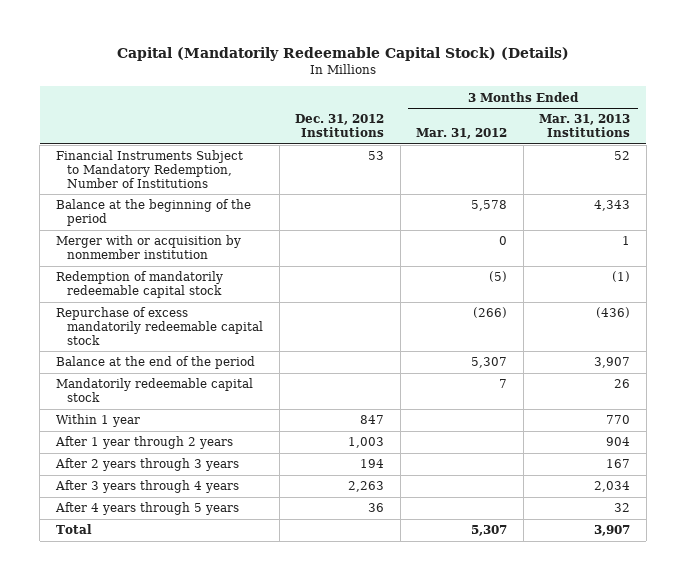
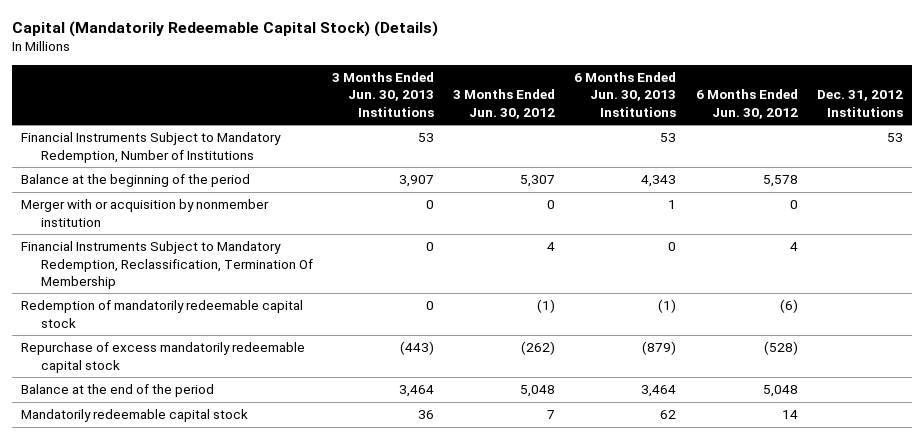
- | Dec. 31, 2012 Institutions | 3 Months Ended Mar. 31, 2012 | 3 Months Ended Mar. 31, 2013 Institutions
+ | 3 Months Ended Jun. 30, 2013 Institutions | 3 Months Ended Jun. 30, 2012 | 6 Months Ended Jun. 30, 2013 Institutions | 6 Months Ended Jun. 30, 2012 | Dec. 31, 2012 Institutions
+ Financial Instruments Subject to Mandatory Redemption, Reclassification, Termination Of Membership | 0 | 4 | 0 | 4 |
- Within 1 year | 847 | | 770
- After 1 year through 2 years | 1,003 | | 904
- After 2 years through 3 years | 194 | | 167
- After 3 years through 4 years | 2,263 | | 2,034
- After 4 years through 5 years | 36 | | 32
- Total | | 5,307 | 3,907

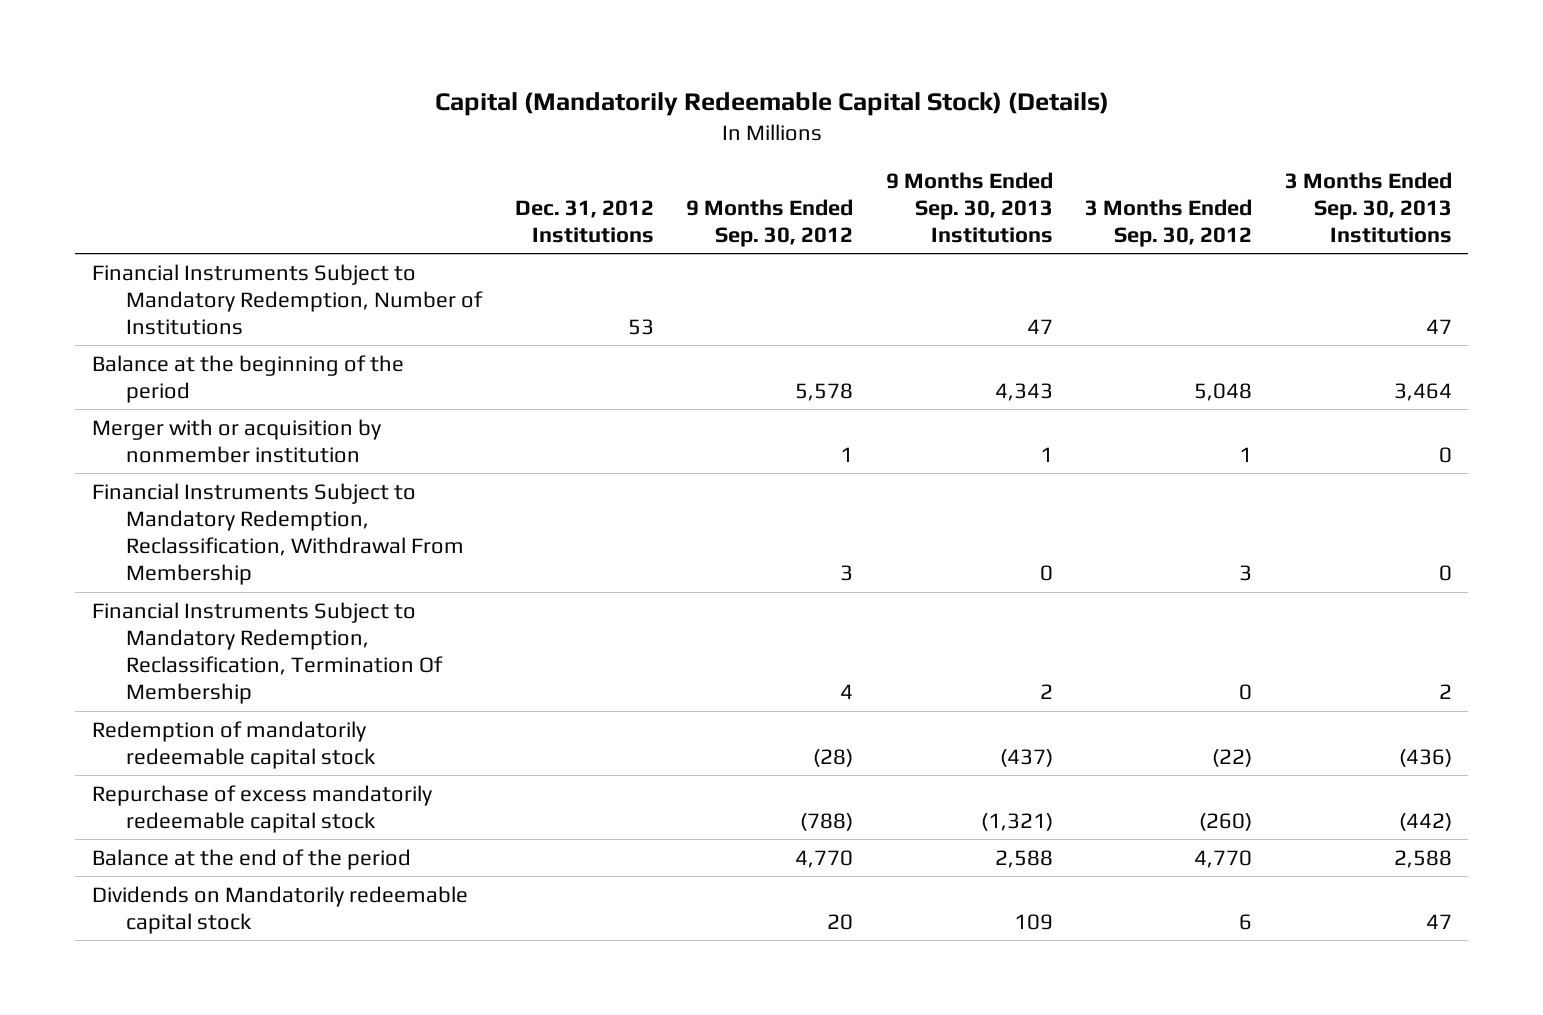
- | 3 Months Ended Jun. 30, 2013 Institutions | 3 Months Ended Jun. 30, 2012 | 6 Months Ended Jun. 30, 2013 Institutions | 6 Months Ended Jun. 30, 2012 | Dec. 31, 2012 Institutions
+ | Dec. 31, 2012 Institutions | 9 Months Ended Sep. 30, 2012 | 9 Months Ended Sep. 30, 2013 Institutions | 3 Months Ended Sep. 30, 2012 | 3 Months Ended Sep. 30, 2013 Institutions
+ Financial Instruments Subject to Mandatory Redemption, Reclassification, Withdrawal From Membership | | 3 | 0 | 3 | 0
- Mandatorily redeemable capital stock | 36 | 7 | 62 | 14 |
+ Dividends on Mandatorily redeemable capital stock | | 20 | 109 | 6 | 47

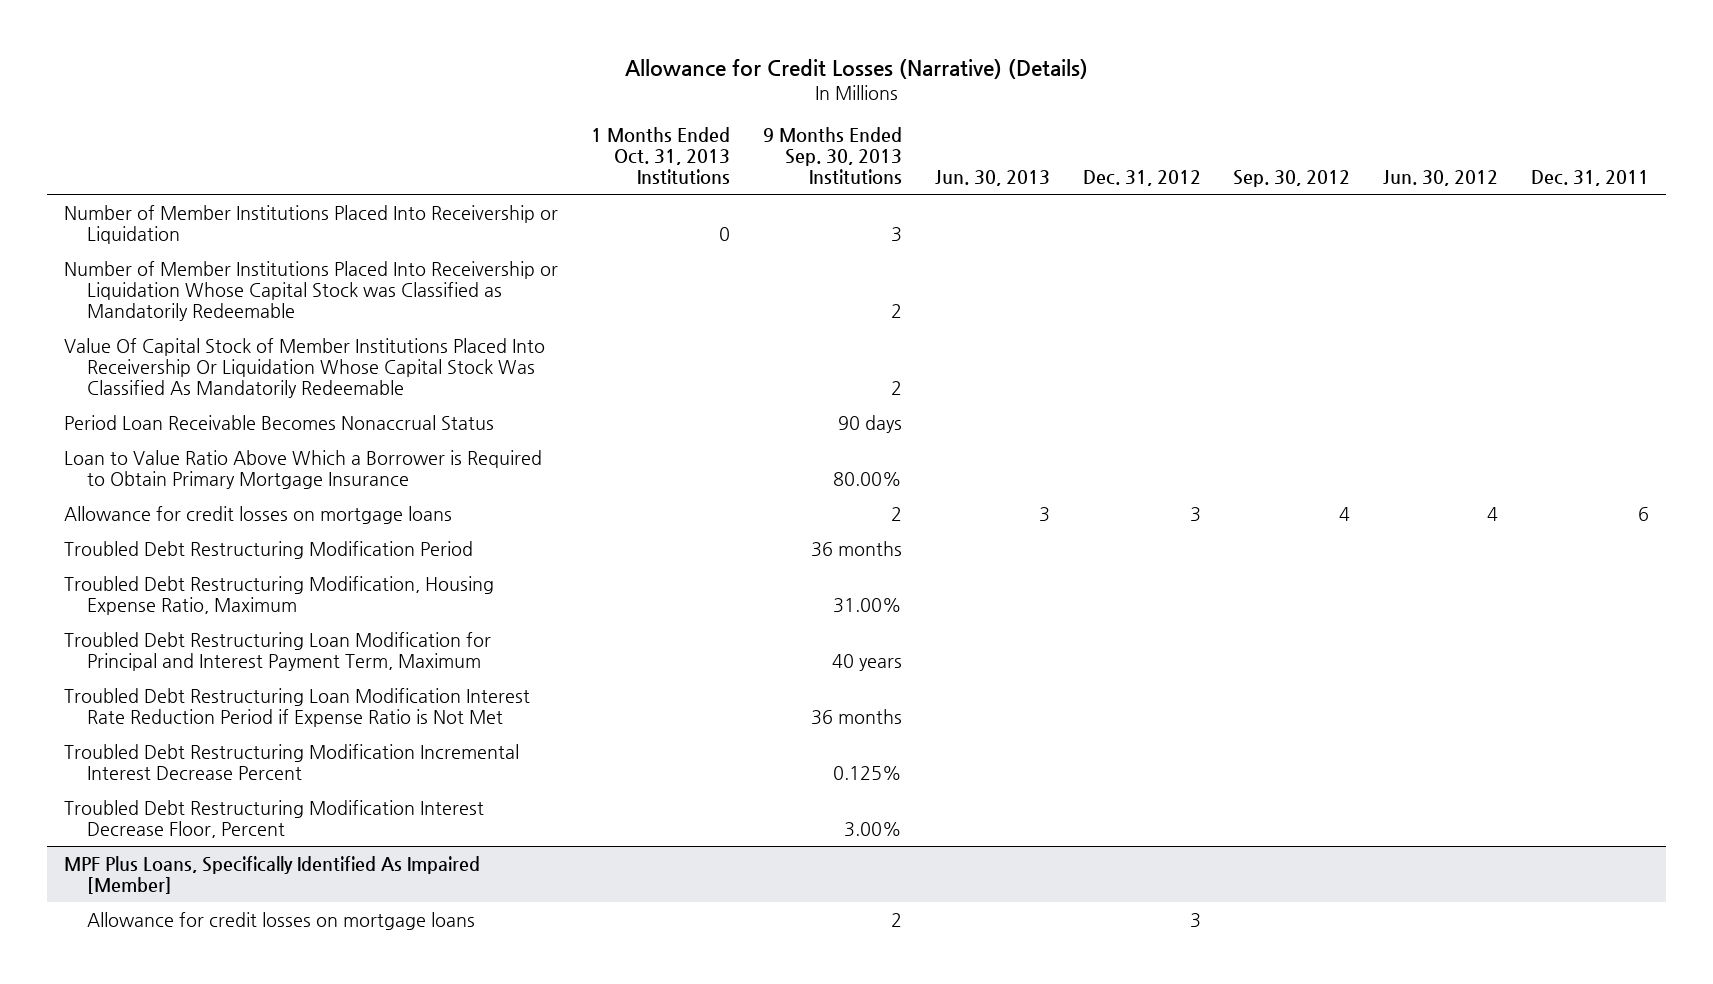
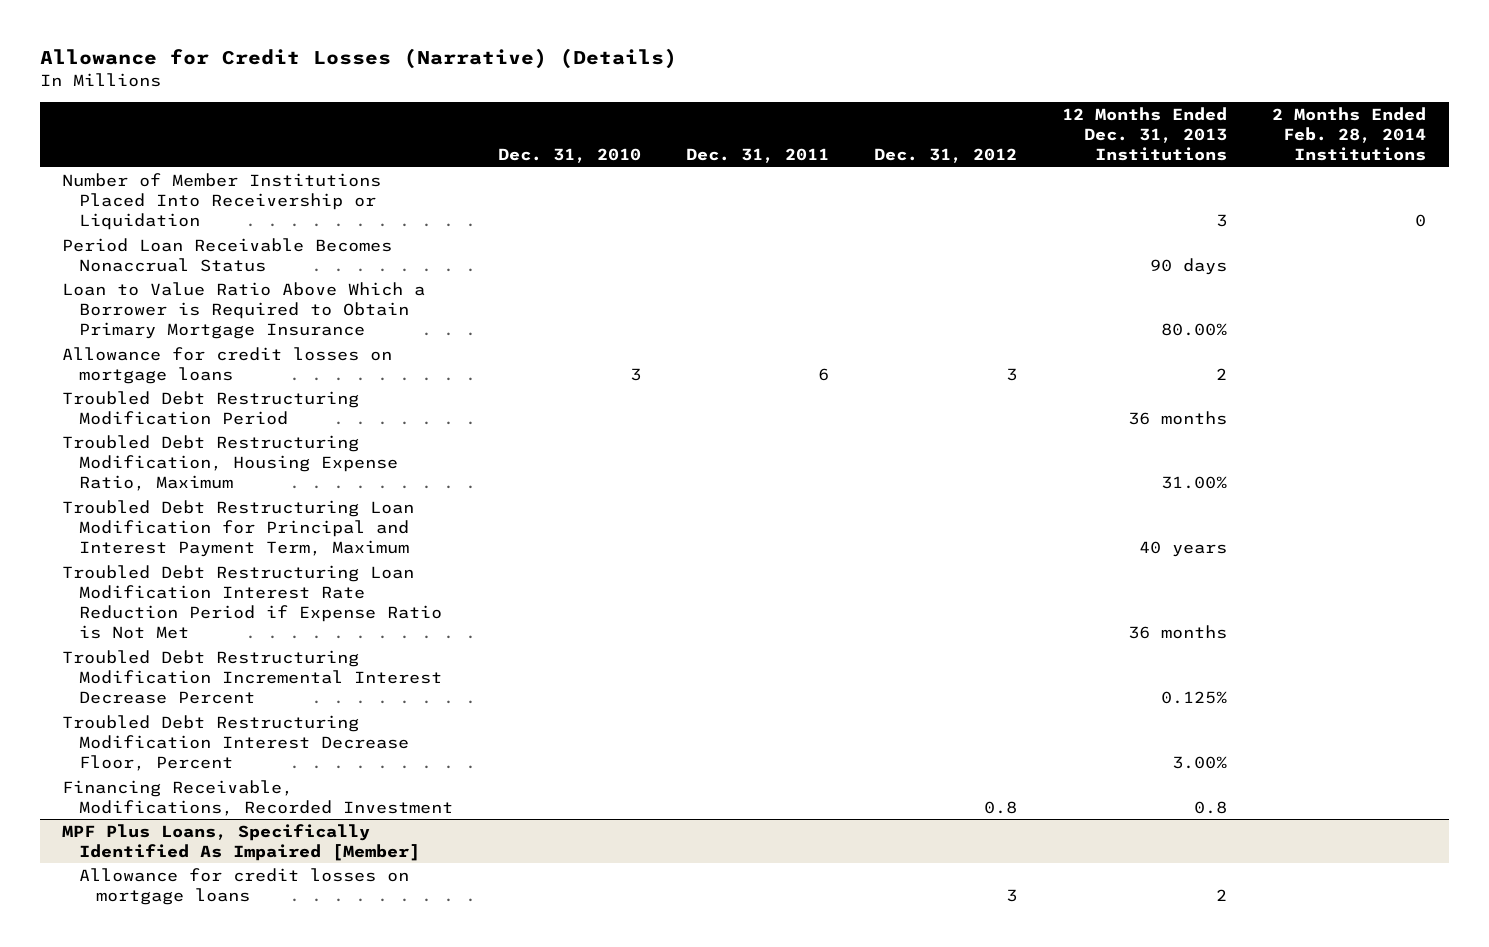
- | 1 Months Ended Oct. 31, 2013 Institutions | 9 Months Ended Sep. 30, 2013 Institutions | Jun. 30, 2013 | Dec. 31, 2012 | Sep. 30, 2012 | Jun. 30, 2012 | Dec. 31, 2011
+ | Dec. 31, 2010 | Dec. 31, 2011 | Dec. 31, 2012 | 12 Months Ended Dec. 31, 2013 Institutions | 2 Months Ended Feb. 28, 2014 Institutions
- Number of Member Institutions Placed Into Receivership or Liquidation Whose Capital Stock was Classified as Mandatorily Redeemable | | 2 | | | | |
- Value Of Capital Stock of Member Institutions Placed Into Receivership Or Liquidation Whose Capital Stock Was Classified As Mandatorily Redeemable | | 2 | | | | |
+ Financing Receivable, Modifications, Recorded Investment | | | 0.8 | 0.8 |

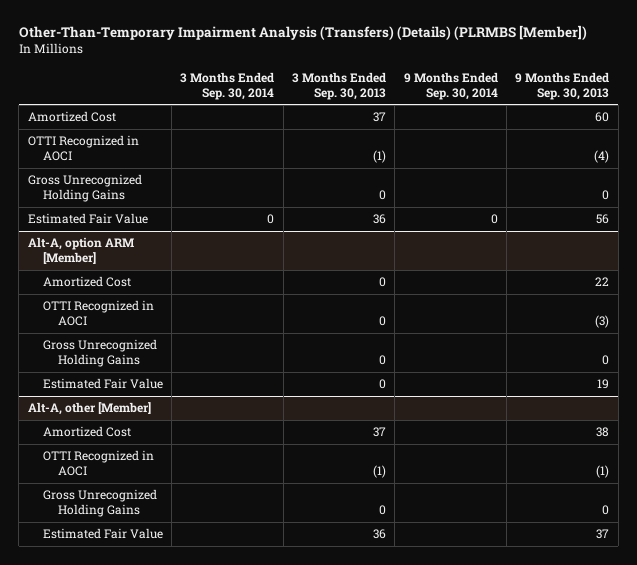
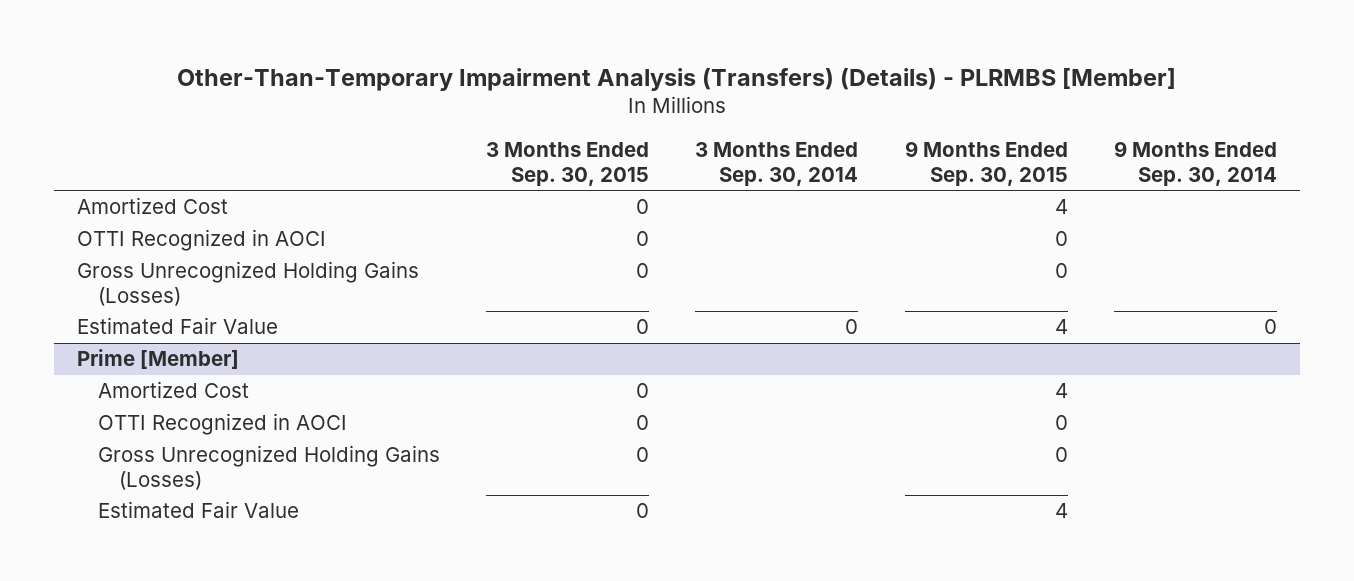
- Other-Than-Temporary Impairment Analysis (Transfers) (Details) (PLRMBS [Member])
+ Other-Than-Temporary Impairment Analysis (Transfers) (Details) - PLRMBS [Member]
- | 3 Months Ended Sep. 30, 2014 | 3 Months Ended Sep. 30, 2013 | 9 Months Ended Sep. 30, 2014 | 9 Months Ended Sep. 30, 2013
+ | 3 Months Ended Sep. 30, 2015 | 3 Months Ended Sep. 30, 2014 | 9 Months Ended Sep. 30, 2015 | 9 Months Ended Sep. 30, 2014
- Gross Unrecognized Holding Gains | | 0 | | 0
+ Gross Unrecognized Holding Gains (Losses) | 0 | | 0 |
- Alt-A, option ARM [Member]
- Amortized Cost | | 0 | | 22
- OTTI Recognized in AOCI | | 0 | | (3)
- Gross Unrecognized Holding Gains | | 0 | | 0
- Estimated Fair Value | | 0 | | 19
- Alt-A, other [Member]
- Amortized Cost | | 37 | | 38
- OTTI Recognized in AOCI | | (1) | | (1)
- Gross Unrecognized Holding Gains | | 0 | | 0
- Estimated Fair Value | | 36 | | 37
+ Prime [Member]
+ Amortized Cost | 0 | | 4 |
+ OTTI Recognized in AOCI | 0 | | 0 |
+ Gross Unrecognized Holding Gains (Losses) | 0 | | 0 |
+ Estimated Fair Value | 0 | | 4 |

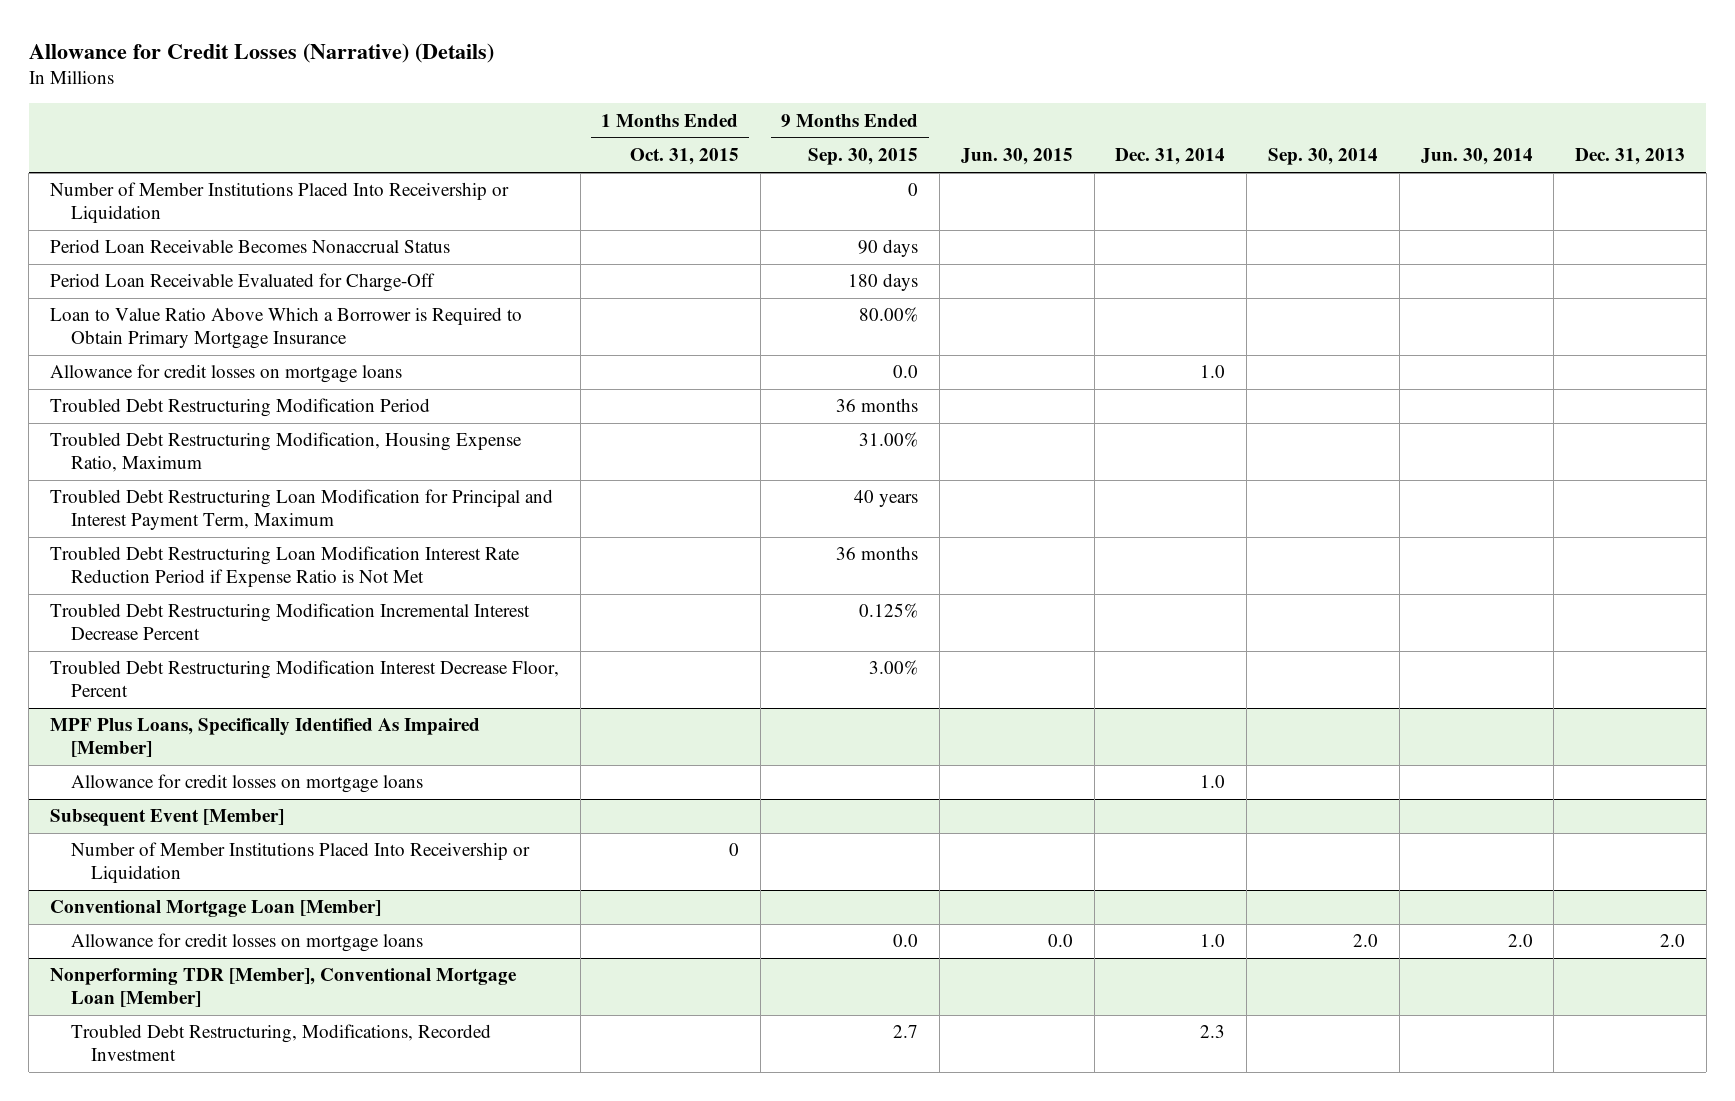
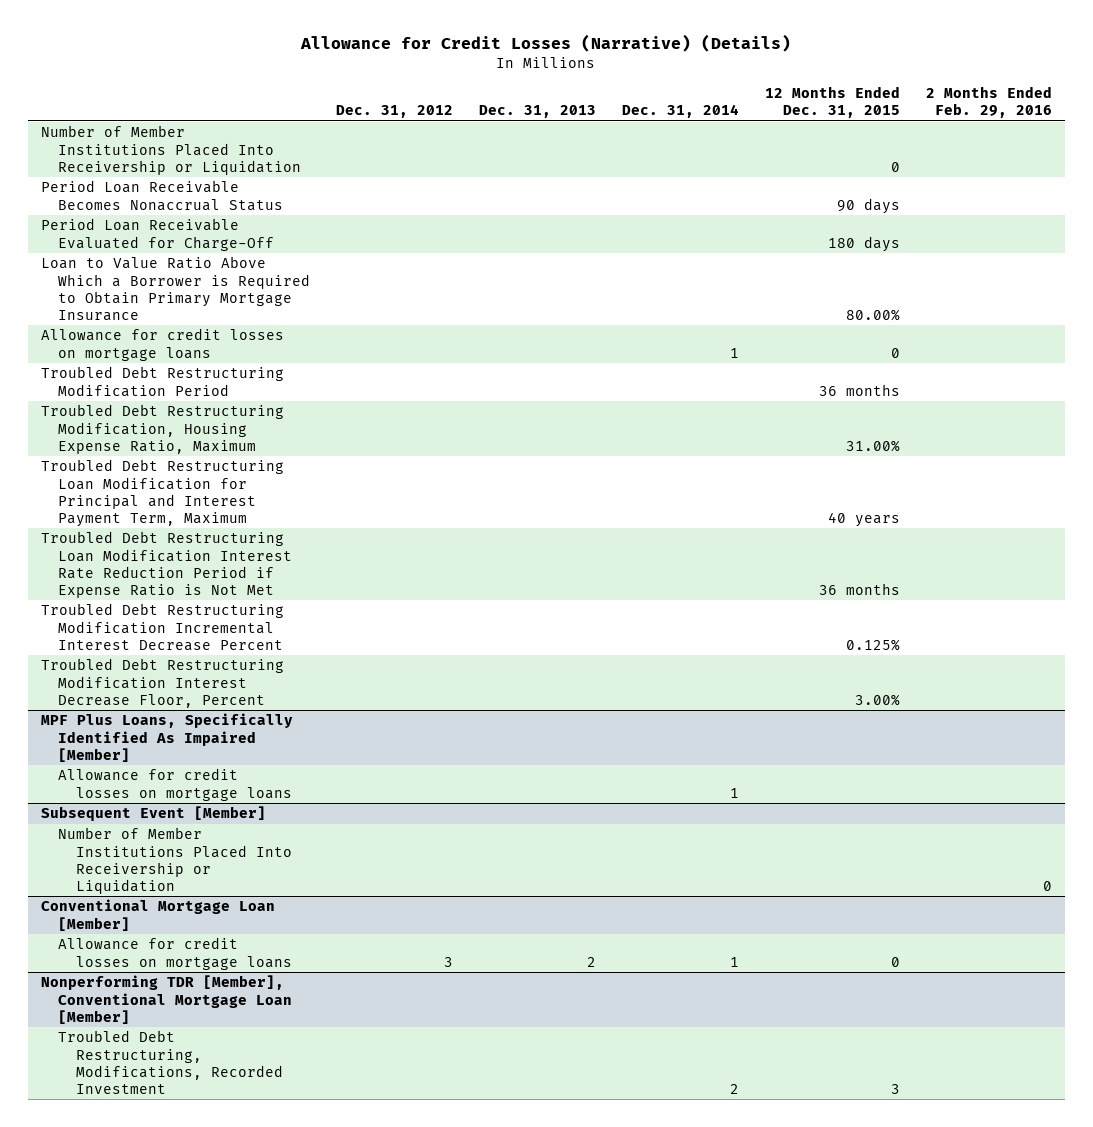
- | 1 Months Ended Oct. 31, 2015 | 9 Months Ended Sep. 30, 2015 | Jun. 30, 2015 | Dec. 31, 2014 | Sep. 30, 2014 | Jun. 30, 2014 | Dec. 31, 2013
+ | Dec. 31, 2012 | Dec. 31, 2013 | Dec. 31, 2014 | 12 Months Ended Dec. 31, 2015 | 2 Months Ended Feb. 29, 2016
- Allowance for credit losses on mortgage loans | | 0.0 | | 1.0 | | |
+ Allowance for credit losses on mortgage loans | | | 1 | 0 |
@ MPF Plus Loans, Specifically Identified As Impaired [Member]
- Allowance for credit losses on mortgage loans | | | | 1.0 | | |
+ Allowance for credit losses on mortgage loans | | | 1 | |
@ Conventional Mortgage Loan [Member]
- Allowance for credit losses on mortgage loans | | 0.0 | 0.0 | 1.0 | 2.0 | 2.0 | 2.0
+ Allowance for credit losses on mortgage loans | 3 | 2 | 1 | 0 |
@ Nonperforming TDR [Member], Conventional Mortgage Loan [Member]
- Troubled Debt Restructuring, Modifications, Recorded Investment | | 2.7 | | 2.3 | | |
+ Troubled Debt Restructuring, Modifications, Recorded Investment | | | 2 | 3 |

